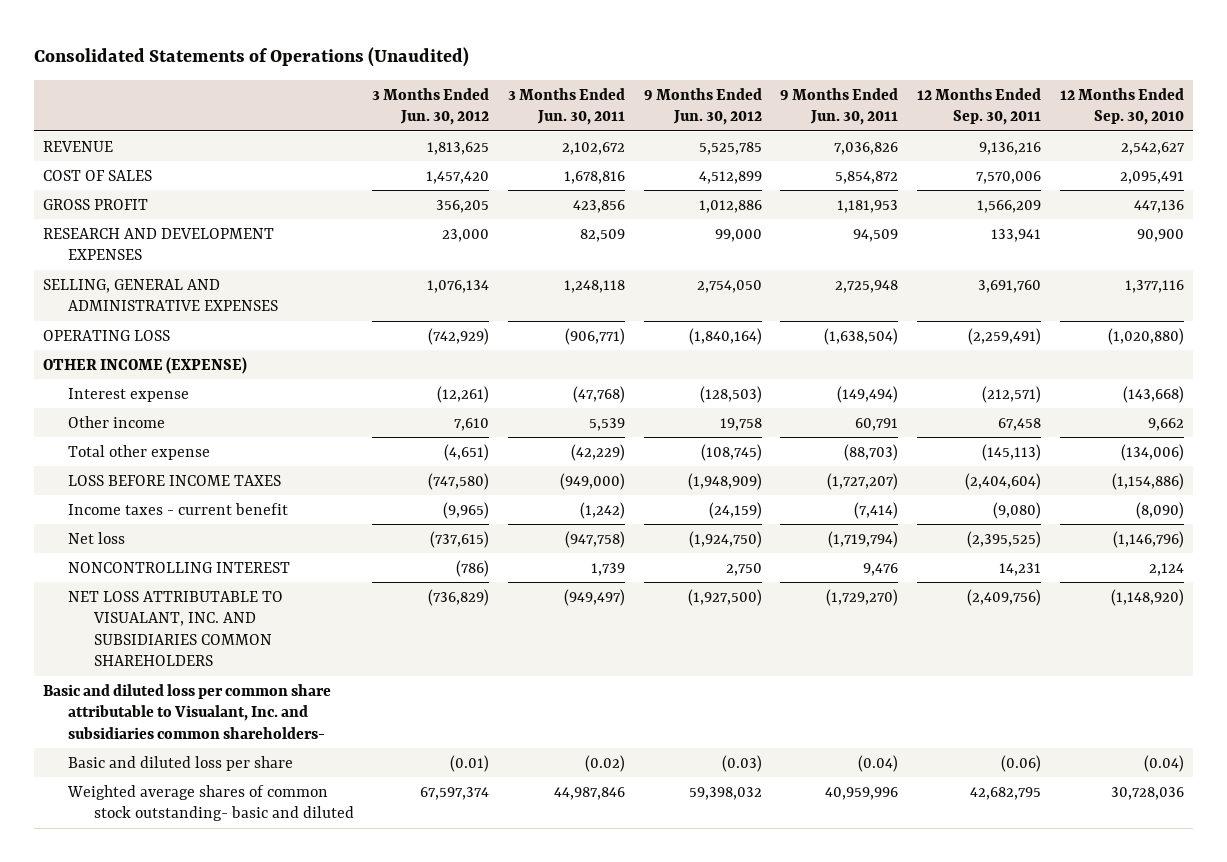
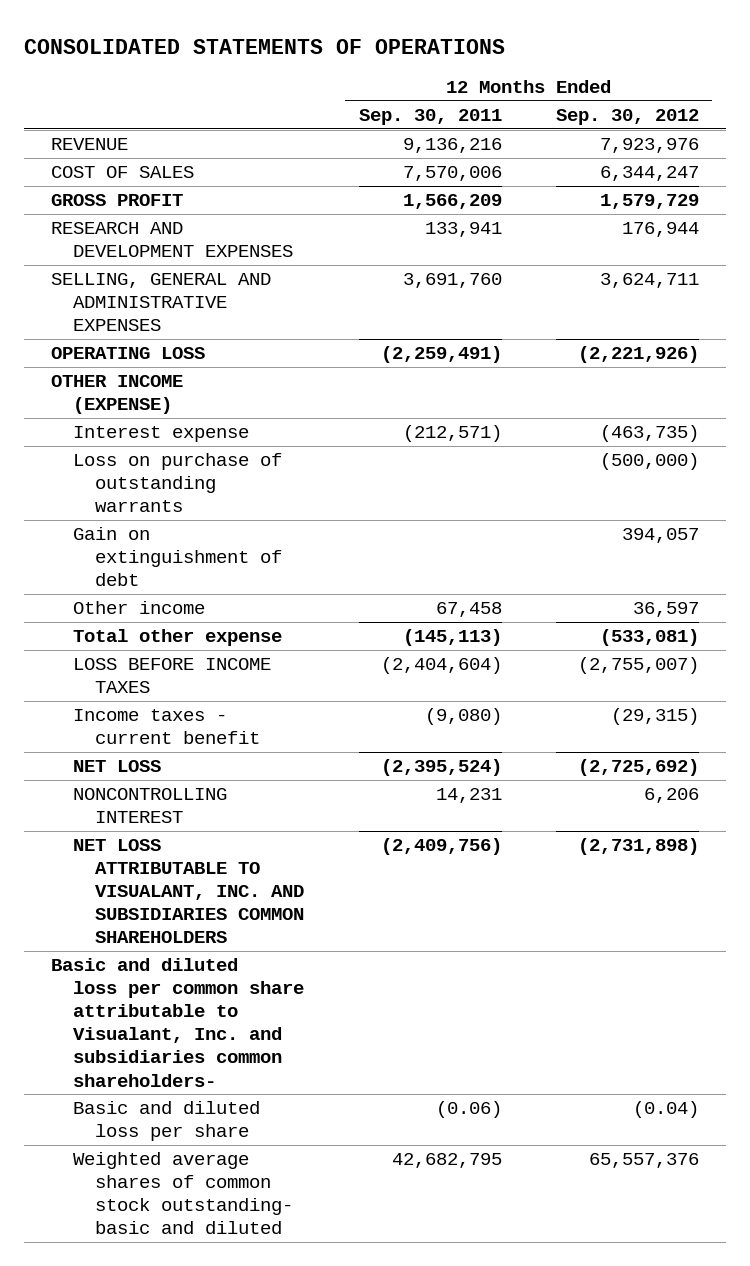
- Consolidated Statements of Operations (Unaudited)
+ CONSOLIDATED STATEMENTS OF OPERATIONS
- | 3 Months Ended Jun. 30, 2012 | 3 Months Ended Jun. 30, 2011 | 9 Months Ended Jun. 30, 2012 | 9 Months Ended Jun. 30, 2011 | 12 Months Ended Sep. 30, 2011 | 12 Months Ended Sep. 30, 2010
+ | 12 Months Ended Sep. 30, 2011 | 12 Months Ended Sep. 30, 2012
+ Loss on purchase of outstanding warrants | | (500,000)
+ Gain on extinguishment of debt | | 394,057
- Net loss | (737,615) | (947,758) | (1,924,750) | (1,719,794) | (2,395,525) | (1,146,796)
+ NET LOSS | (2,395,524) | (2,725,692)

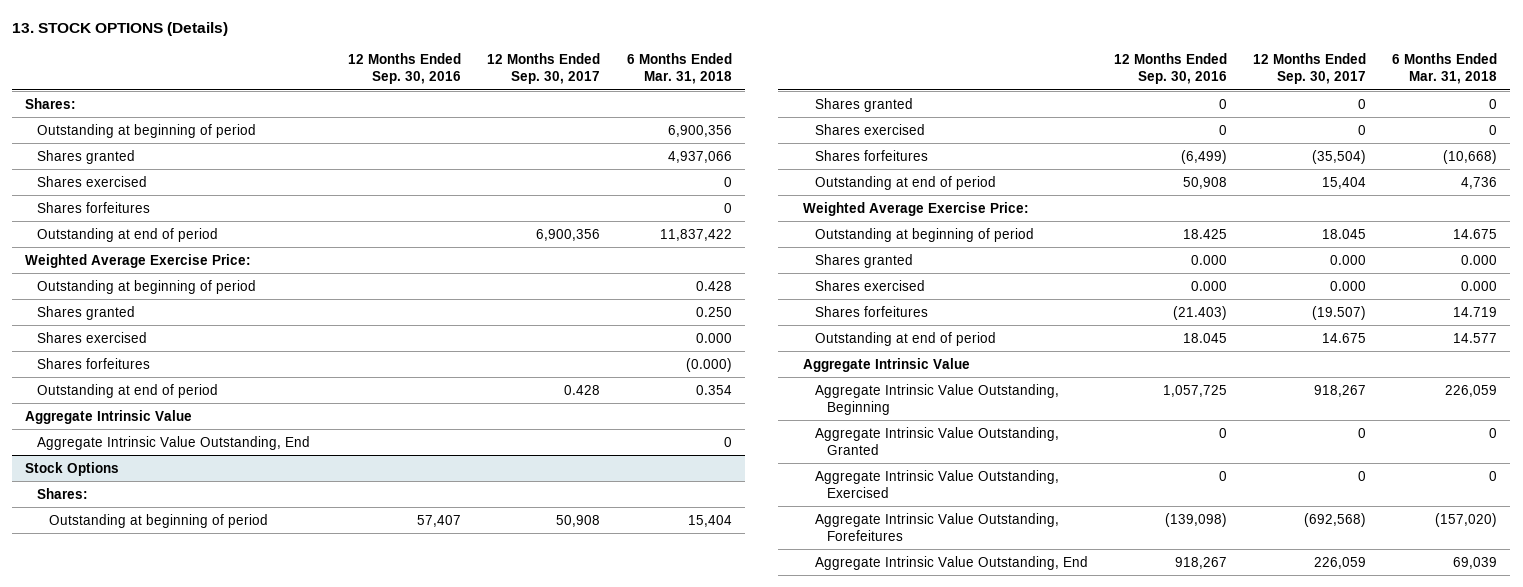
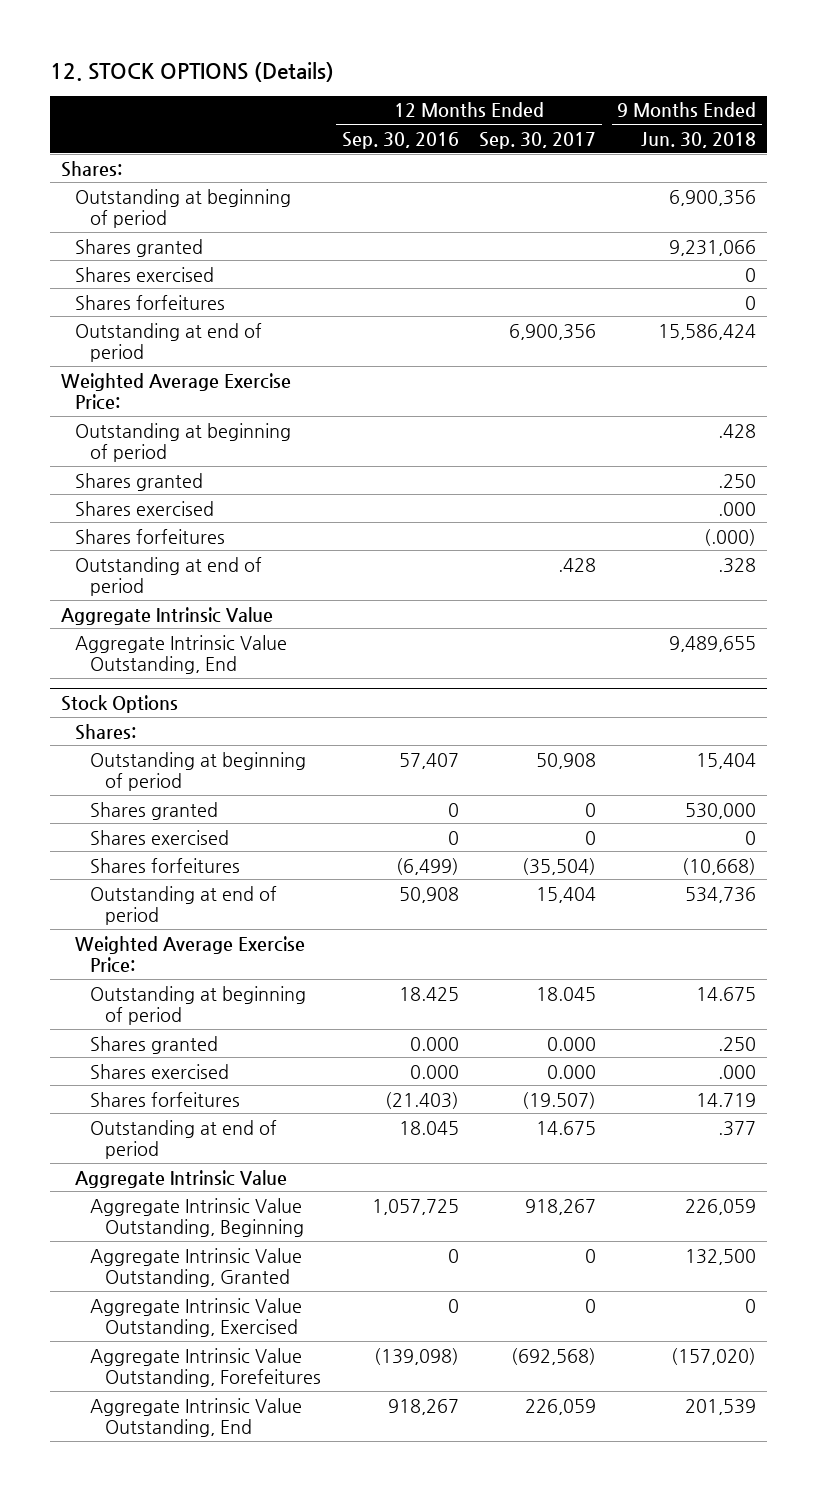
- 13. STOCK OPTIONS (Details)
+ 12. STOCK OPTIONS (Details)
- | 12 Months Ended Sep. 30, 2016 | 12 Months Ended Sep. 30, 2017 | 6 Months Ended Mar. 31, 2018
+ | 12 Months Ended Sep. 30, 2016 | 12 Months Ended Sep. 30, 2017 | 9 Months Ended Jun. 30, 2018
- Outstanding at end of period | | 0.428 | 0.354
+ Outstanding at end of period | | .428 | .328

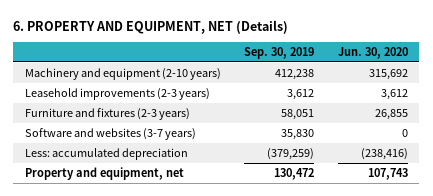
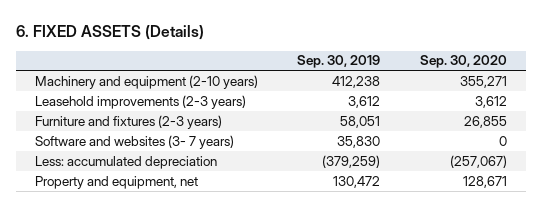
- 6. PROPERTY AND EQUIPMENT, NET (Details)
+ 6. FIXED ASSETS (Details)
- | Sep. 30, 2019 | Jun. 30, 2020
+ | Sep. 30, 2019 | Sep. 30, 2020
- Software and websites (3-7 years) | 35,830 | 0
+ Software and websites (3- 7 years) | 35,830 | 0

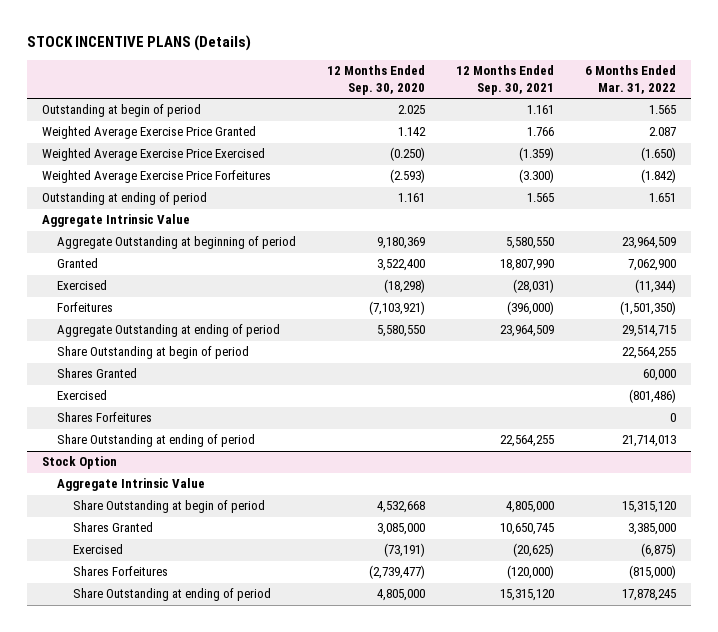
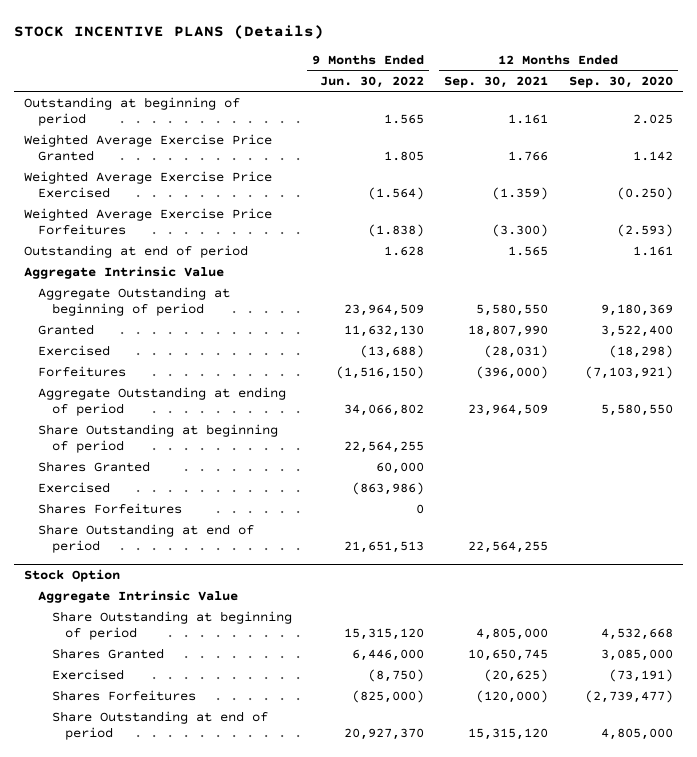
- | 12 Months Ended Sep. 30, 2020 | 12 Months Ended Sep. 30, 2021 | 6 Months Ended Mar. 31, 2022
+ | 9 Months Ended Jun. 30, 2022 | 12 Months Ended Sep. 30, 2021 | 12 Months Ended Sep. 30, 2020
- Outstanding at begin of period | 2.025 | 1.161 | 1.565
+ Outstanding at beginning of period | 1.565 | 1.161 | 2.025
- Outstanding at ending of period | 1.161 | 1.565 | 1.651
+ Outstanding at end of period | 1.628 | 1.565 | 1.161
- Share Outstanding at begin of period | | | 22,564,255
+ Share Outstanding at beginning of period | 22,564,255 | |
- Share Outstanding at ending of period | | 22,564,255 | 21,714,013
+ Share Outstanding at end of period | 21,651,513 | 22,564,255 |
@ Stock Option
- Share Outstanding at begin of period | 4,532,668 | 4,805,000 | 15,315,120
+ Share Outstanding at beginning of period | 15,315,120 | 4,805,000 | 4,532,668
- Share Outstanding at ending of period | 4,805,000 | 15,315,120 | 17,878,245
+ Share Outstanding at end of period | 20,927,370 | 15,315,120 | 4,805,000

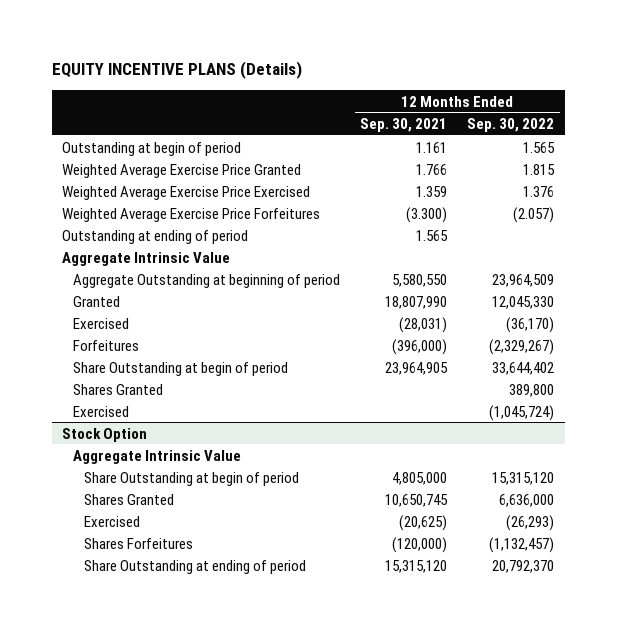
- STOCK INCENTIVE PLANS (Details)
+ EQUITY INCENTIVE PLANS (Details)
- | 9 Months Ended Jun. 30, 2022 | 12 Months Ended Sep. 30, 2021 | 12 Months Ended Sep. 30, 2020
+ | 12 Months Ended Sep. 30, 2021 | 12 Months Ended Sep. 30, 2022
- Outstanding at beginning of period | 1.565 | 1.161 | 2.025
+ Outstanding at begin of period | 1.161 | 1.565
- Weighted Average Exercise Price Exercised | (1.564) | (1.359) | (0.250)
+ Weighted Average Exercise Price Exercised | 1.359 | 1.376
- Outstanding at end of period | 1.628 | 1.565 | 1.161
+ Outstanding at ending of period | 1.565 |
- Aggregate Outstanding at ending of period | 34,066,802 | 23,964,509 | 5,580,550
- Share Outstanding at beginning of period | 22,564,255 | |
+ Share Outstanding at begin of period | 23,964,905 | 33,644,402
- Shares Forfeitures | 0 | |
- Share Outstanding at end of period | 21,651,513 | 22,564,255 |
@ Stock Option
- Share Outstanding at beginning of period | 15,315,120 | 4,805,000 | 4,532,668
+ Share Outstanding at begin of period | 4,805,000 | 15,315,120
- Share Outstanding at end of period | 20,927,370 | 15,315,120 | 4,805,000
+ Share Outstanding at ending of period | 15,315,120 | 20,792,370

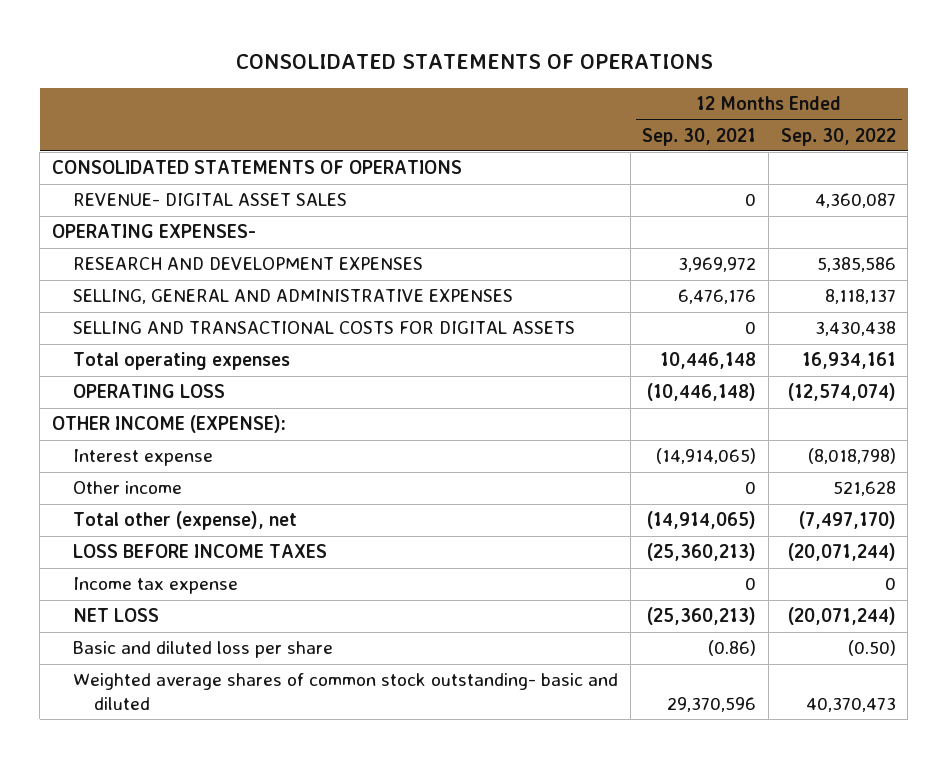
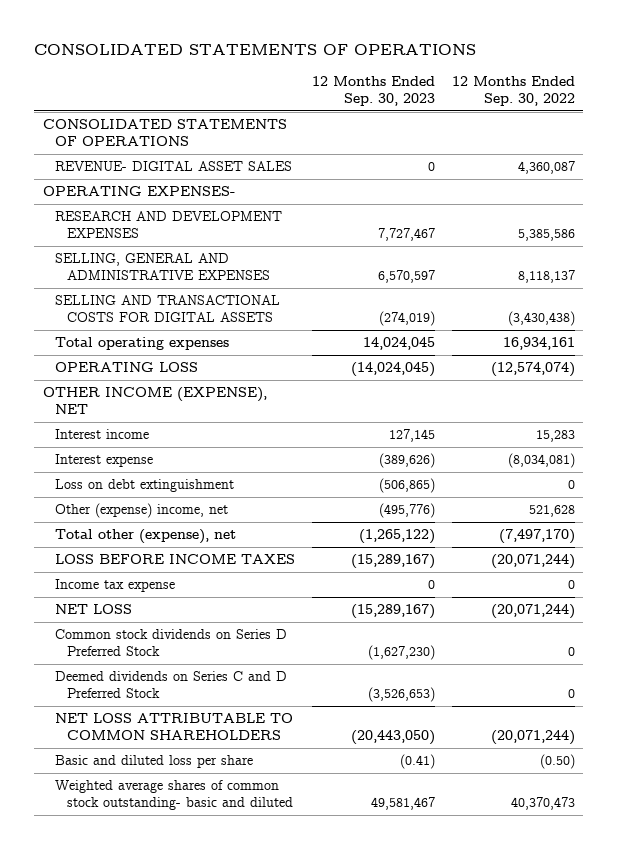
- | 12 Months Ended Sep. 30, 2021 | 12 Months Ended Sep. 30, 2022
+ | 12 Months Ended Sep. 30, 2023 | 12 Months Ended Sep. 30, 2022
- SELLING AND TRANSACTIONAL COSTS FOR DIGITAL ASSETS | 0 | 3,430,438
+ SELLING AND TRANSACTIONAL COSTS FOR DIGITAL ASSETS | (274,019) | (3,430,438)
- OTHER INCOME (EXPENSE):
- Interest expense | (14,914,065) | (8,018,798)
- Other income | 0 | 521,628
+ OTHER INCOME (EXPENSE), NET
+ Interest income | 127,145 | 15,283
+ Interest expense | (389,626) | (8,034,081)
+ Loss on debt extinguishment | (506,865) | 0
+ Other (expense) income, net | (495,776) | 521,628
+ Common stock dividends on Series D Preferred Stock | (1,627,230) | 0
+ Deemed dividends on Series C and D Preferred Stock | (3,526,653) | 0
+ NET LOSS ATTRIBUTABLE TO COMMON SHAREHOLDERS | (20,443,050) | (20,071,244)

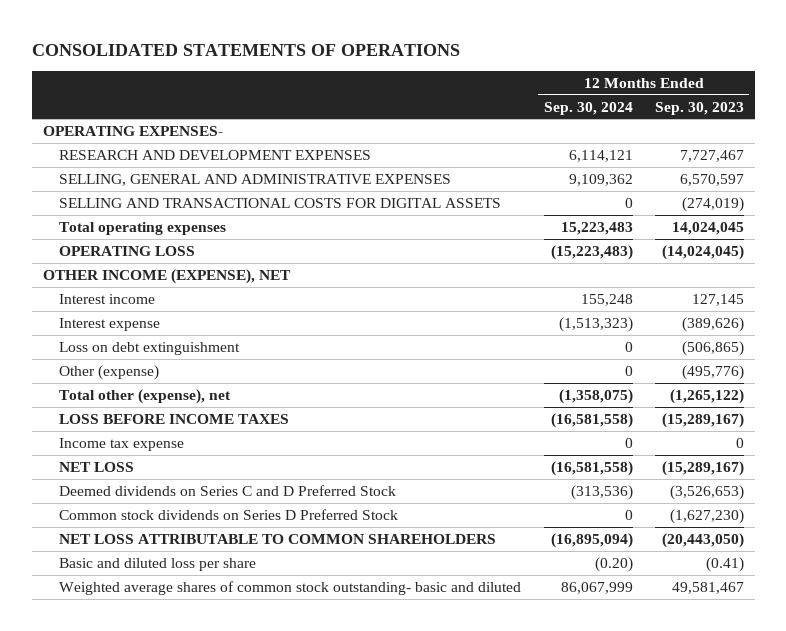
- | 12 Months Ended Sep. 30, 2023 | 12 Months Ended Sep. 30, 2022
+ | 12 Months Ended Sep. 30, 2024 | 12 Months Ended Sep. 30, 2023
- CONSOLIDATED STATEMENTS OF OPERATIONS
- REVENUE- DIGITAL ASSET SALES | 0 | 4,360,087
- Other (expense) income, net | (495,776) | 521,628
+ Other (expense) | 0 | (495,776)
moved down: Common stock dividends on Series D Preferred Stock | 0 | (1,627,230)

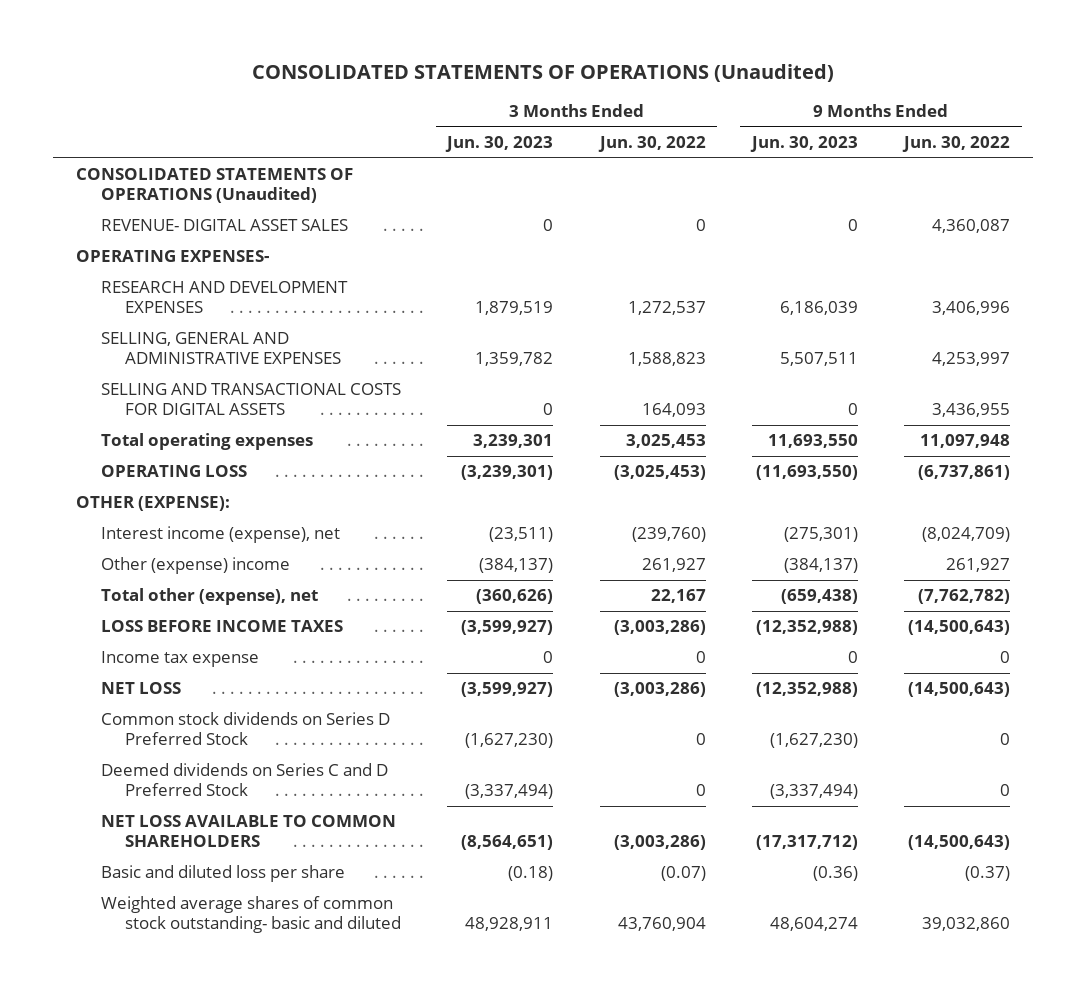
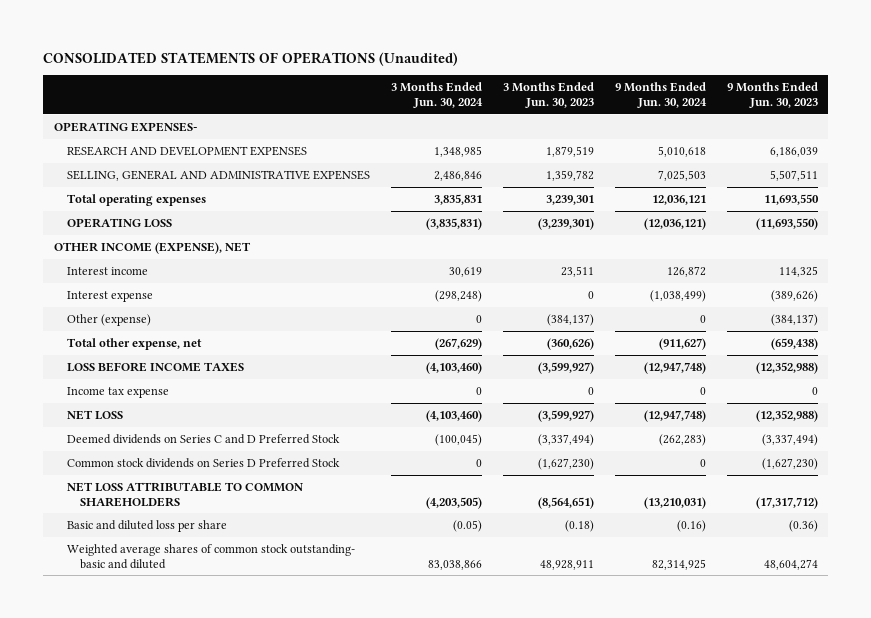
- | 3 Months Ended Jun. 30, 2023 | 3 Months Ended Jun. 30, 2022 | 9 Months Ended Jun. 30, 2023 | 9 Months Ended Jun. 30, 2022
+ | 3 Months Ended Jun. 30, 2024 | 3 Months Ended Jun. 30, 2023 | 9 Months Ended Jun. 30, 2024 | 9 Months Ended Jun. 30, 2023
- CONSOLIDATED STATEMENTS OF OPERATIONS (Unaudited)
- REVENUE- DIGITAL ASSET SALES | 0 | 0 | 0 | 4,360,087
- SELLING AND TRANSACTIONAL COSTS FOR DIGITAL ASSETS | 0 | 164,093 | 0 | 3,436,955
- OTHER (EXPENSE):
- Interest income (expense), net | (23,511) | (239,760) | (275,301) | (8,024,709)
- Other (expense) income | (384,137) | 261,927 | (384,137) | 261,927
- Total other (expense), net | (360,626) | 22,167 | (659,438) | (7,762,782)
+ OTHER INCOME (EXPENSE), NET
+ Interest income | 30,619 | 23,511 | 126,872 | 114,325
+ Interest expense | (298,248) | 0 | (1,038,499) | (389,626)
+ Other (expense) | 0 | (384,137) | 0 | (384,137)
+ Total other expense, net | (267,629) | (360,626) | (911,627) | (659,438)
- NET LOSS AVAILABLE TO COMMON SHAREHOLDERS | (8,564,651) | (3,003,286) | (17,317,712) | (14,500,643)
moved down: Common stock dividends on Series D Preferred Stock | 0 | (1,627,230) | 0 | (1,627,230)
+ NET LOSS ATTRIBUTABLE TO COMMON SHAREHOLDERS | (4,203,505) | (8,564,651) | (13,210,031) | (17,317,712)

